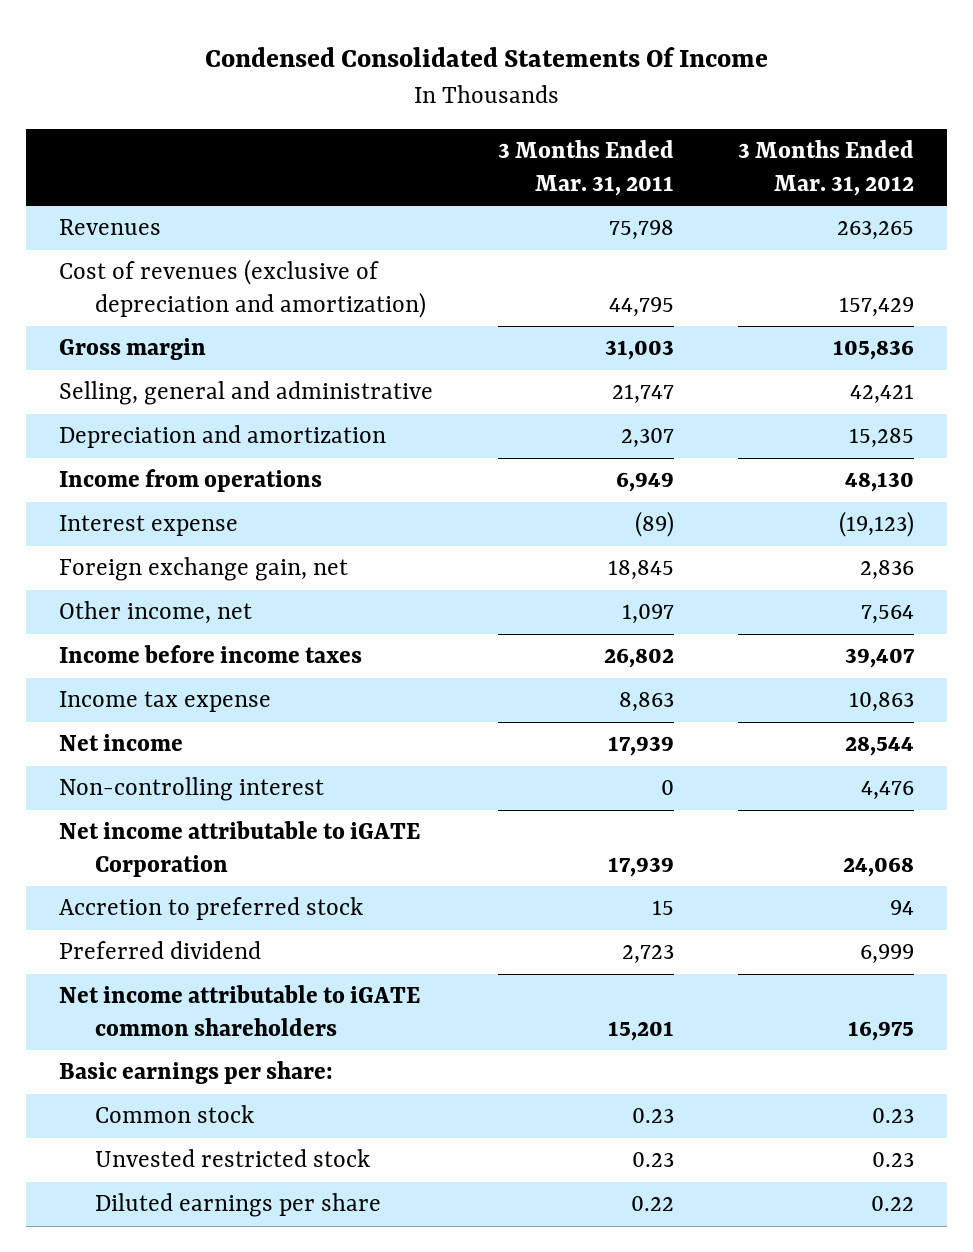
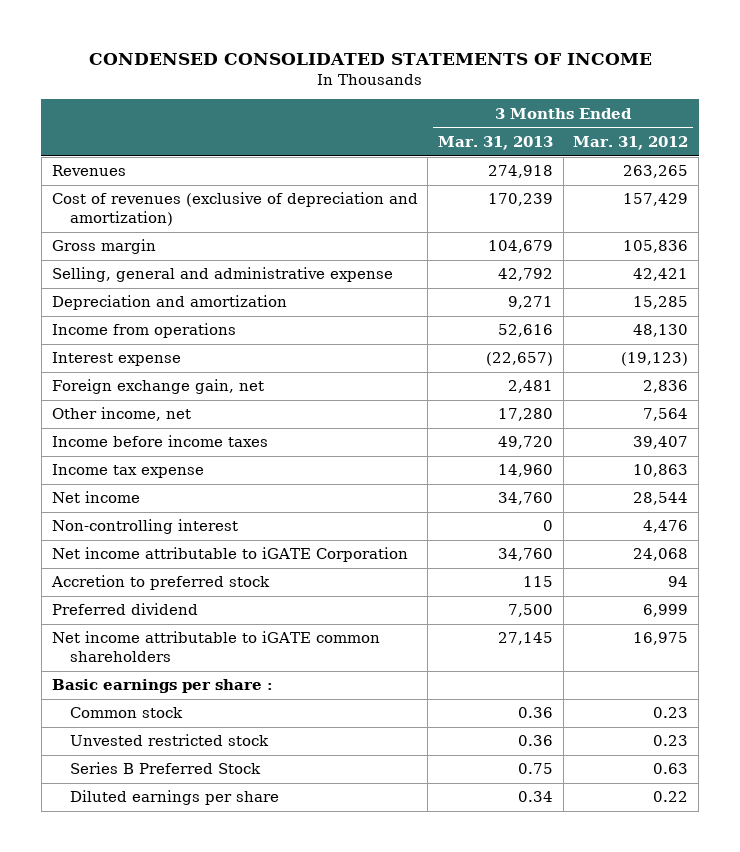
- Condensed Consolidated Statements Of Income
+ CONDENSED CONSOLIDATED STATEMENTS OF INCOME
- | 3 Months Ended Mar. 31, 2011 | 3 Months Ended Mar. 31, 2012
+ | 3 Months Ended Mar. 31, 2013 | 3 Months Ended Mar. 31, 2012
- Selling, general and administrative | 21,747 | 42,421
+ Selling, general and administrative expense | 42,792 | 42,421
- Basic earnings per share:
+ Basic earnings per share :
+ Series B Preferred Stock | 0.75 | 0.63

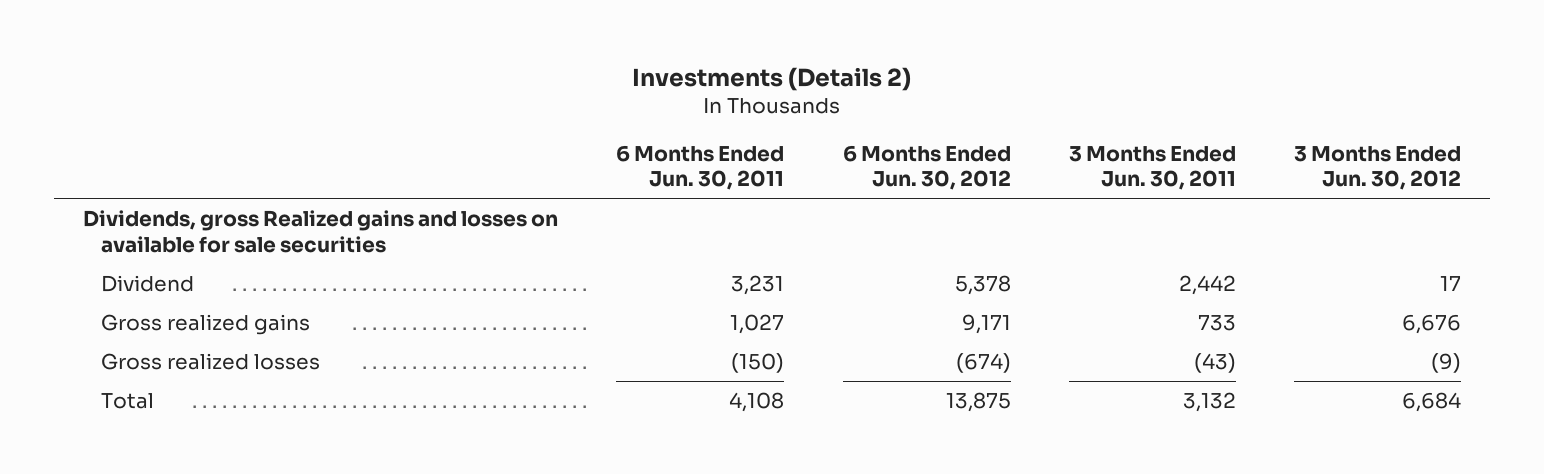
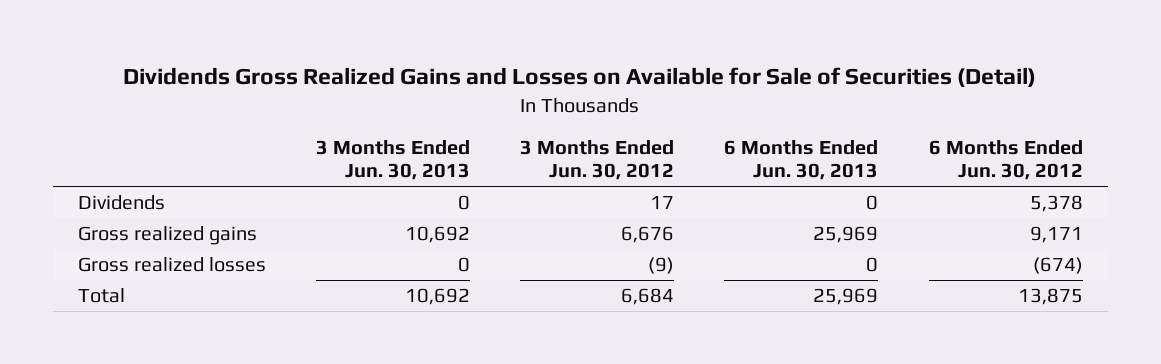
- Investments (Details 2)
+ Dividends Gross Realized Gains and Losses on Available for Sale of Securities (Detail)
- | 6 Months Ended Jun. 30, 2011 | 6 Months Ended Jun. 30, 2012 | 3 Months Ended Jun. 30, 2011 | 3 Months Ended Jun. 30, 2012
+ | 3 Months Ended Jun. 30, 2013 | 3 Months Ended Jun. 30, 2012 | 6 Months Ended Jun. 30, 2013 | 6 Months Ended Jun. 30, 2012
- Dividends, gross Realized gains and losses on available for sale securities
- Dividend | 3,231 | 5,378 | 2,442 | 17
+ Dividends | 0 | 17 | 0 | 5,378

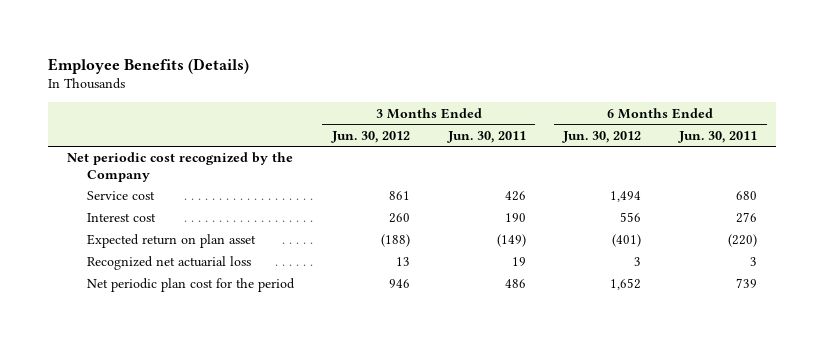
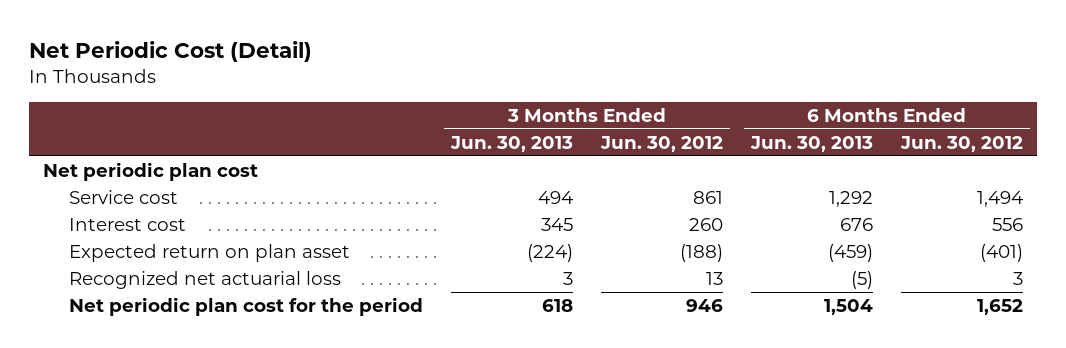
- Employee Benefits (Details)
+ Net Periodic Cost (Detail)
- | 3 Months Ended Jun. 30, 2012 | 3 Months Ended Jun. 30, 2011 | 6 Months Ended Jun. 30, 2012 | 6 Months Ended Jun. 30, 2011
+ | 3 Months Ended Jun. 30, 2013 | 3 Months Ended Jun. 30, 2012 | 6 Months Ended Jun. 30, 2013 | 6 Months Ended Jun. 30, 2012
- Net periodic cost recognized by the Company
+ Net periodic plan cost

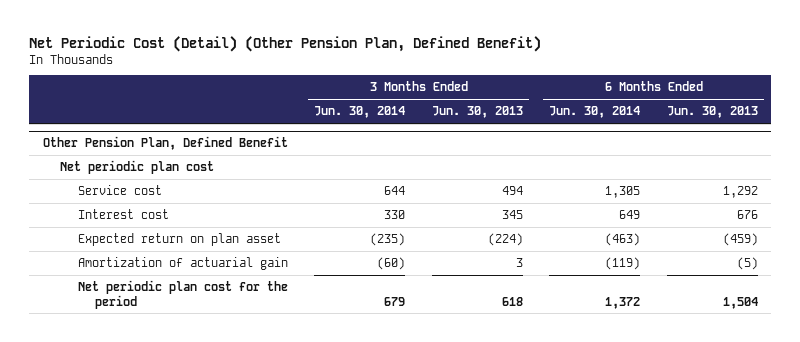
- Net Periodic Cost (Detail)
+ Net Periodic Cost (Detail) (Other Pension Plan, Defined Benefit)
- | 3 Months Ended Jun. 30, 2013 | 3 Months Ended Jun. 30, 2012 | 6 Months Ended Jun. 30, 2013 | 6 Months Ended Jun. 30, 2012
+ | 3 Months Ended Jun. 30, 2014 | 3 Months Ended Jun. 30, 2013 | 6 Months Ended Jun. 30, 2014 | 6 Months Ended Jun. 30, 2013
+ Other Pension Plan, Defined Benefit
- Recognized net actuarial loss | 3 | 13 | (5) | 3
+ Amortization of actuarial gain | (60) | 3 | (119) | (5)

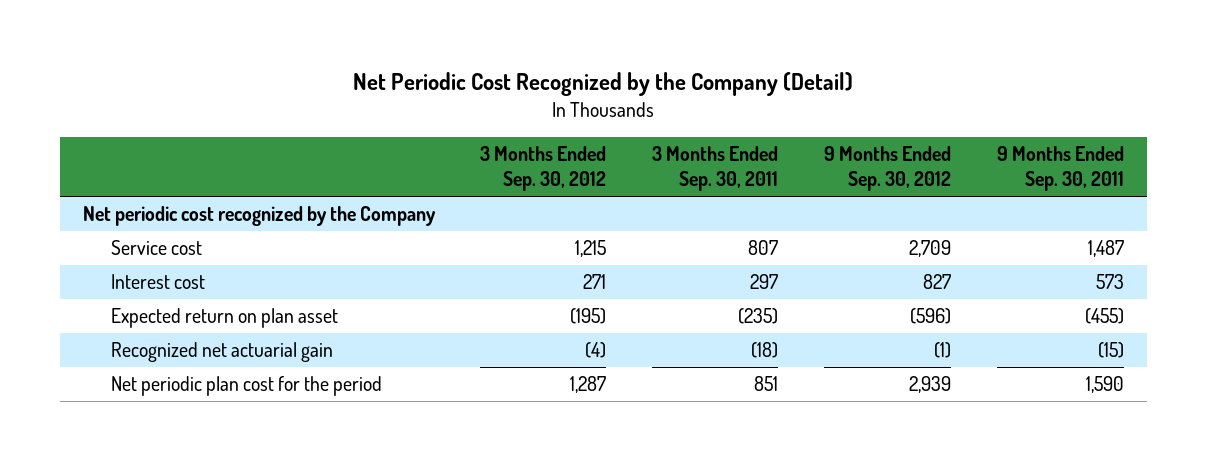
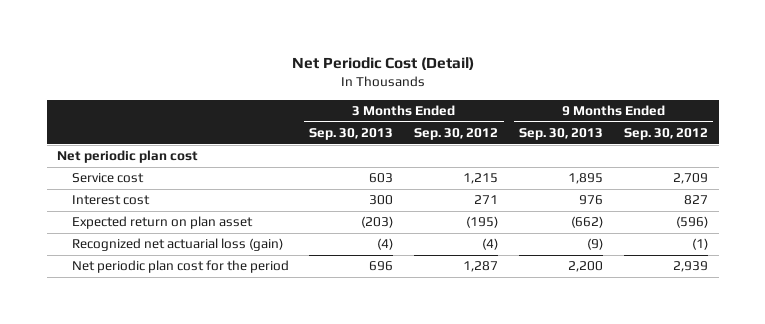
- Net Periodic Cost Recognized by the Company (Detail)
+ Net Periodic Cost (Detail)
- | 3 Months Ended Sep. 30, 2012 | 3 Months Ended Sep. 30, 2011 | 9 Months Ended Sep. 30, 2012 | 9 Months Ended Sep. 30, 2011
+ | 3 Months Ended Sep. 30, 2013 | 3 Months Ended Sep. 30, 2012 | 9 Months Ended Sep. 30, 2013 | 9 Months Ended Sep. 30, 2012
- Net periodic cost recognized by the Company
+ Net periodic plan cost
- Recognized net actuarial gain | (4) | (18) | (1) | (15)
+ Recognized net actuarial loss (gain) | (4) | (4) | (9) | (1)

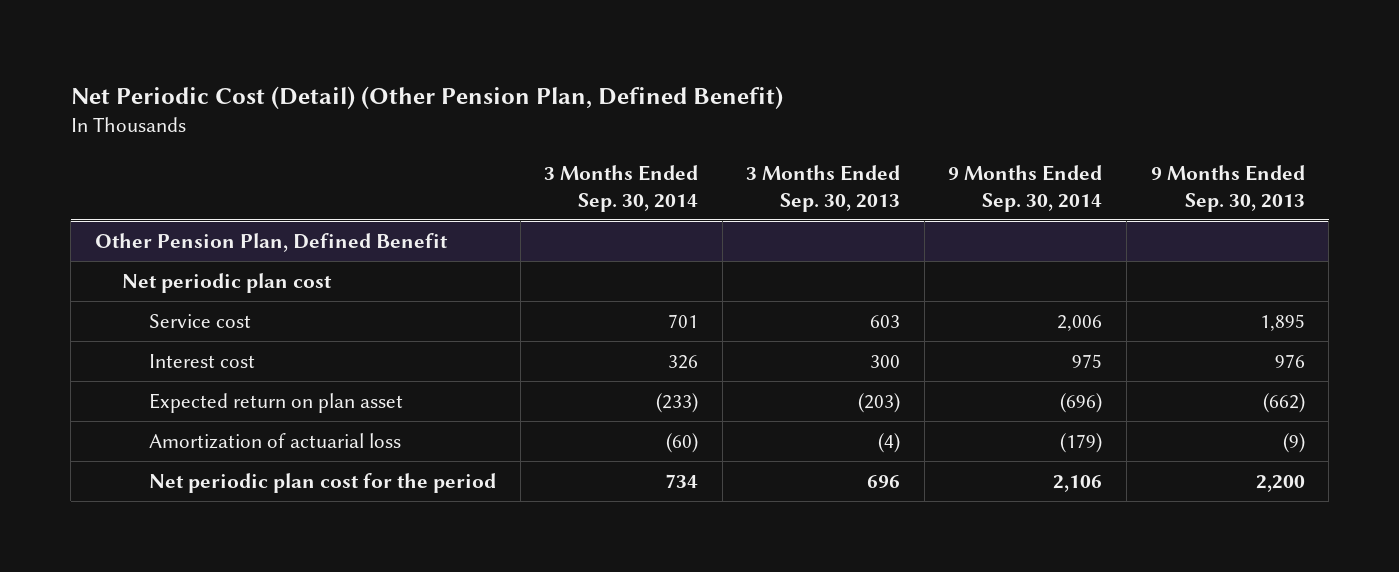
- Net Periodic Cost (Detail)
+ Net Periodic Cost (Detail) (Other Pension Plan, Defined Benefit)
- | 3 Months Ended Sep. 30, 2013 | 3 Months Ended Sep. 30, 2012 | 9 Months Ended Sep. 30, 2013 | 9 Months Ended Sep. 30, 2012
+ | 3 Months Ended Sep. 30, 2014 | 3 Months Ended Sep. 30, 2013 | 9 Months Ended Sep. 30, 2014 | 9 Months Ended Sep. 30, 2013
+ Other Pension Plan, Defined Benefit
- Recognized net actuarial loss (gain) | (4) | (4) | (9) | (1)
+ Amortization of actuarial loss | (60) | (4) | (179) | (9)

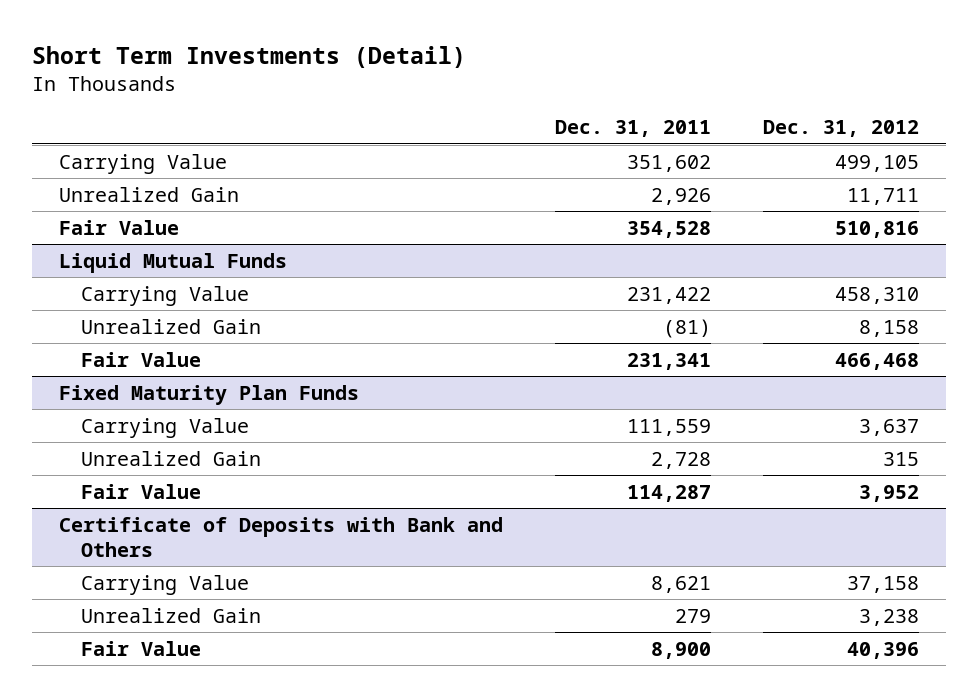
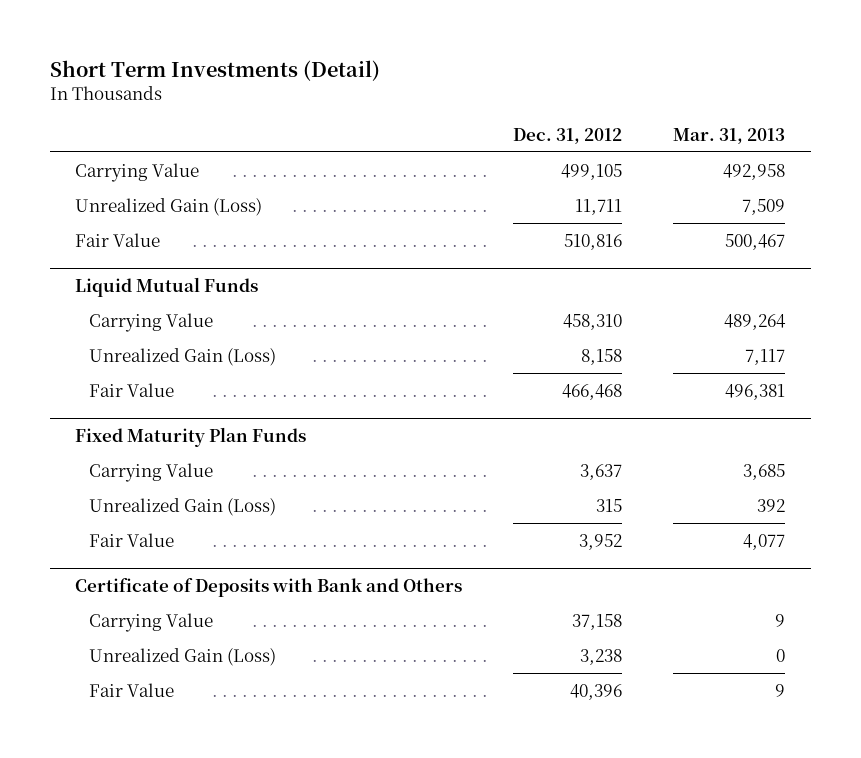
- | Dec. 31, 2011 | Dec. 31, 2012
+ | Dec. 31, 2012 | Mar. 31, 2013
- Unrealized Gain | 2,926 | 11,711
+ Unrealized Gain (Loss) | 11,711 | 7,509
@ Liquid Mutual Funds
- Unrealized Gain | (81) | 8,158
+ Unrealized Gain (Loss) | 8,158 | 7,117
@ Fixed Maturity Plan Funds
- Unrealized Gain | 2,728 | 315
+ Unrealized Gain (Loss) | 315 | 392
@ Certificate of Deposits with Bank and Others
- Unrealized Gain | 279 | 3,238
+ Unrealized Gain (Loss) | 3,238 | 0

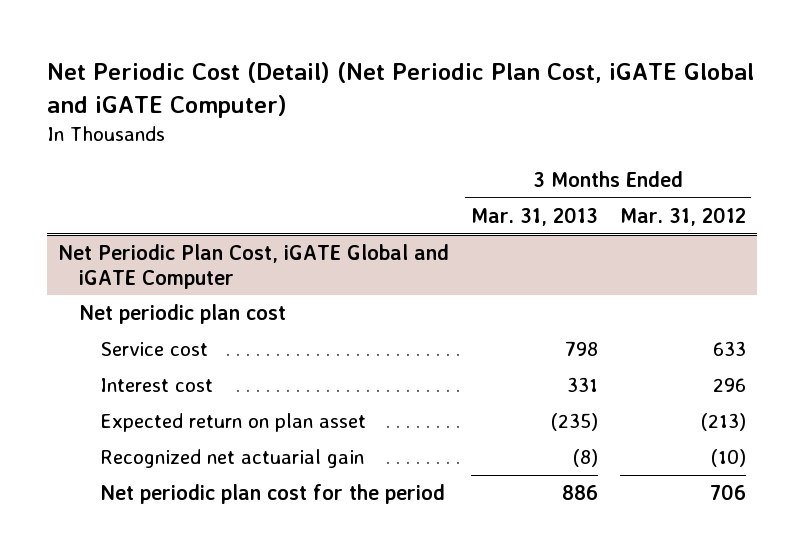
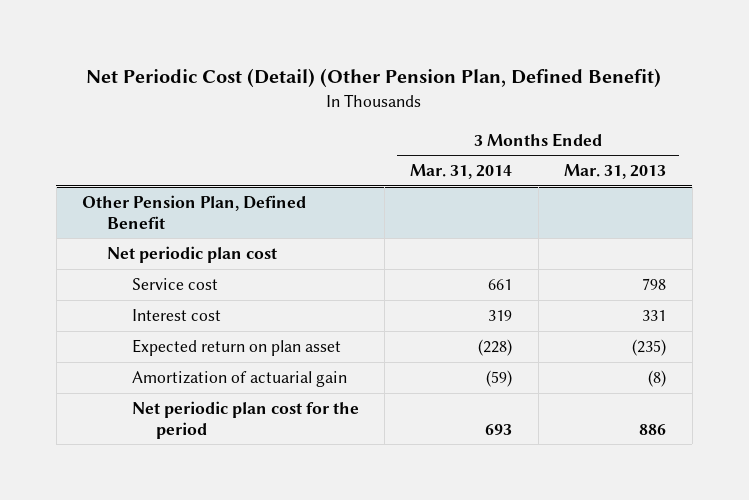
- Net Periodic Cost (Detail) (Net Periodic Plan Cost, iGATE Global and iGATE Computer)
+ Net Periodic Cost (Detail) (Other Pension Plan, Defined Benefit)
- | 3 Months Ended Mar. 31, 2013 | 3 Months Ended Mar. 31, 2012
+ | 3 Months Ended Mar. 31, 2014 | 3 Months Ended Mar. 31, 2013
- Net Periodic Plan Cost, iGATE Global and iGATE Computer
+ Other Pension Plan, Defined Benefit
- Recognized net actuarial gain | (8) | (10)
+ Amortization of actuarial gain | (59) | (8)

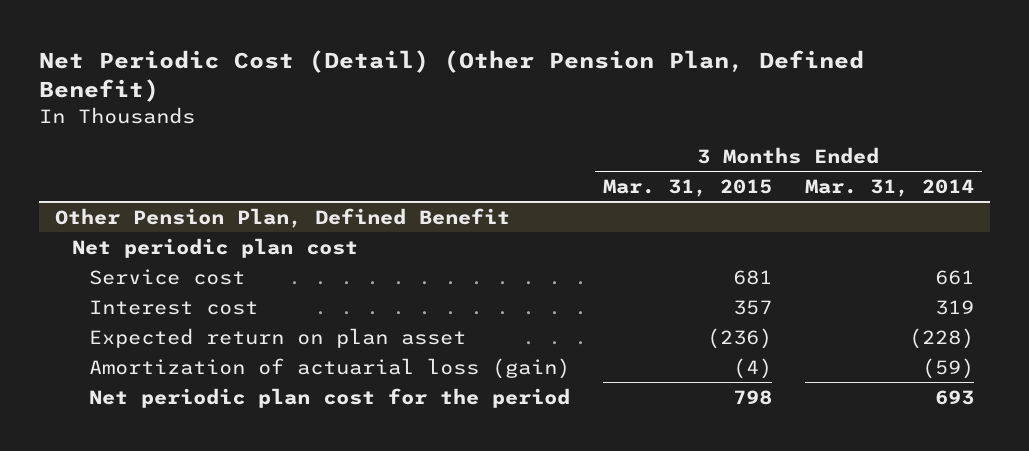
- | 3 Months Ended Mar. 31, 2014 | 3 Months Ended Mar. 31, 2013
+ | 3 Months Ended Mar. 31, 2015 | 3 Months Ended Mar. 31, 2014
@ Other Pension Plan, Defined Benefit
- Amortization of actuarial gain | (59) | (8)
+ Amortization of actuarial loss (gain) | (4) | (59)

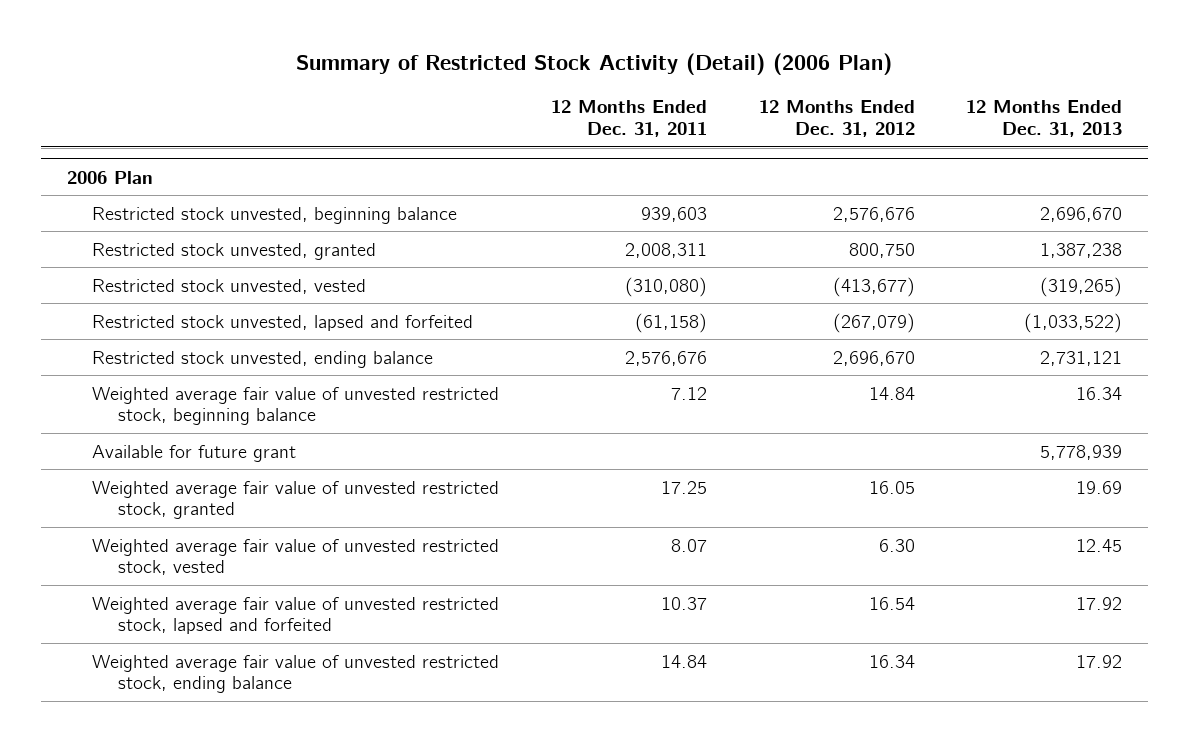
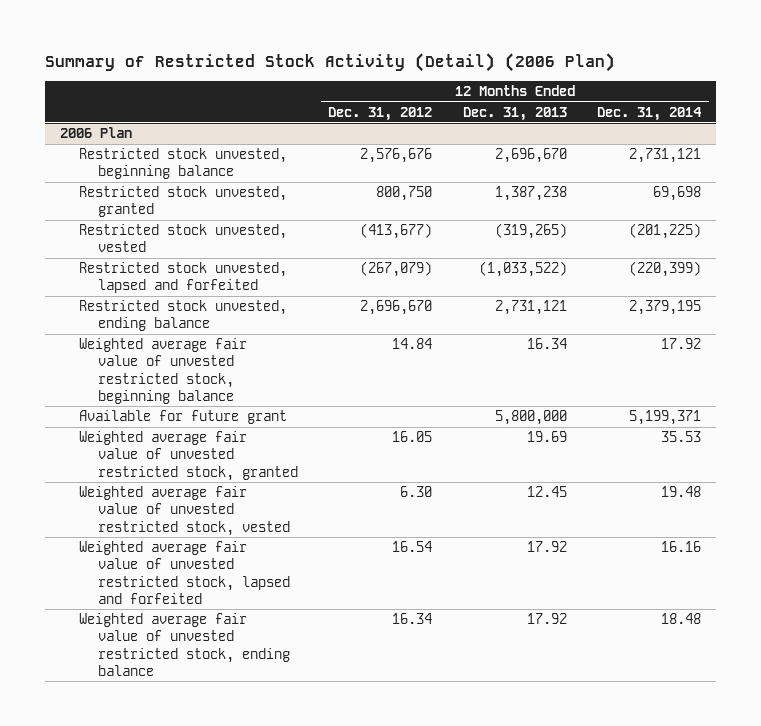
- | 12 Months Ended Dec. 31, 2011 | 12 Months Ended Dec. 31, 2012 | 12 Months Ended Dec. 31, 2013
+ | 12 Months Ended Dec. 31, 2012 | 12 Months Ended Dec. 31, 2013 | 12 Months Ended Dec. 31, 2014
@ 2006 Plan
- Available for future grant | | | 5,778,939
+ Available for future grant | | 5,800,000 | 5,199,371

